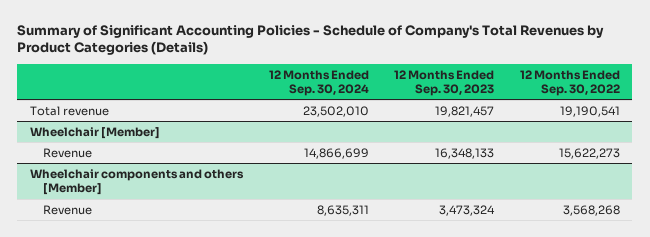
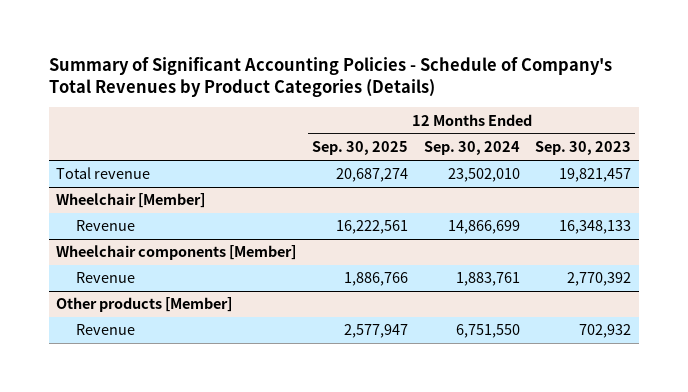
- | 12 Months Ended Sep. 30, 2024 | 12 Months Ended Sep. 30, 2023 | 12 Months Ended Sep. 30, 2022
+ | 12 Months Ended Sep. 30, 2025 | 12 Months Ended Sep. 30, 2024 | 12 Months Ended Sep. 30, 2023
- Wheelchair components and others [Member]
- Revenue | 8,635,311 | 3,473,324 | 3,568,268
+ Wheelchair components [Member]
+ Revenue | 1,886,766 | 1,883,761 | 2,770,392
+ Other products [Member]
+ Revenue | 2,577,947 | 6,751,550 | 702,932

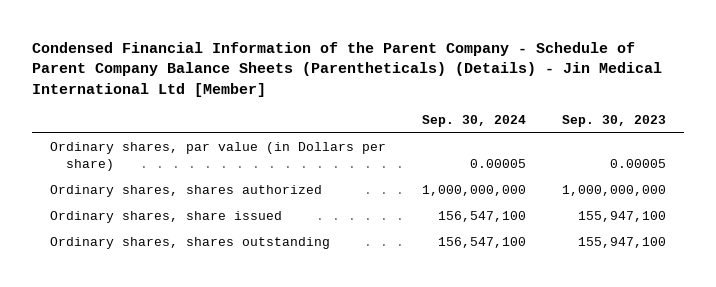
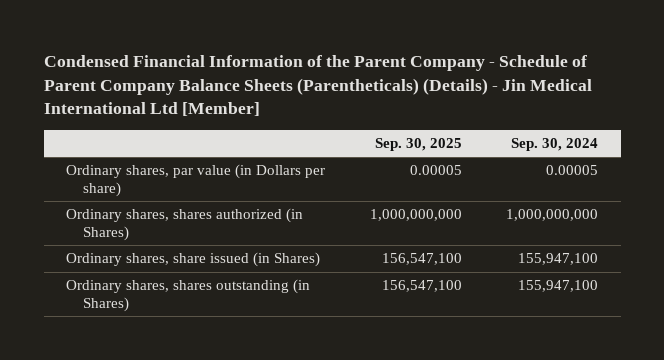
- | Sep. 30, 2024 | Sep. 30, 2023
+ | Sep. 30, 2025 | Sep. 30, 2024
- Ordinary shares, shares authorized | 1,000,000,000 | 1,000,000,000
- Ordinary shares, share issued | 156,547,100 | 155,947,100
- Ordinary shares, shares outstanding | 156,547,100 | 155,947,100
+ Ordinary shares, shares authorized (in Shares) | 1,000,000,000 | 1,000,000,000
+ Ordinary shares, share issued (in Shares) | 156,547,100 | 155,947,100
+ Ordinary shares, shares outstanding (in Shares) | 156,547,100 | 155,947,100

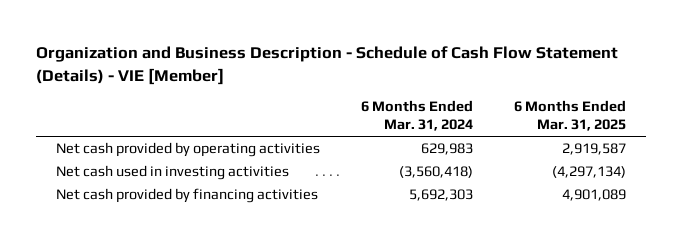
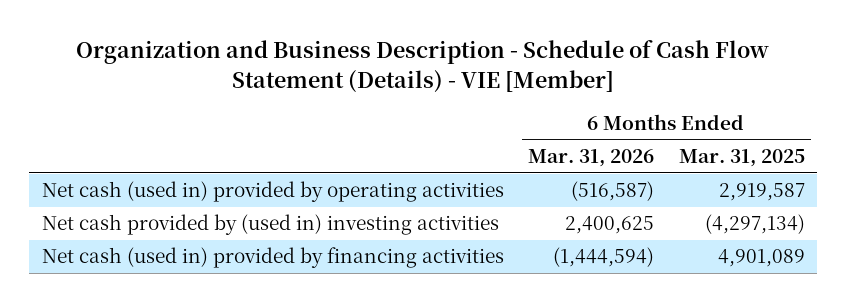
- | 6 Months Ended Mar. 31, 2024 | 6 Months Ended Mar. 31, 2025
+ | 6 Months Ended Mar. 31, 2026 | 6 Months Ended Mar. 31, 2025
- Net cash provided by operating activities | 629,983 | 2,919,587
- Net cash used in investing activities | (3,560,418) | (4,297,134)
- Net cash provided by financing activities | 5,692,303 | 4,901,089
+ Net cash (used in) provided by operating activities | (516,587) | 2,919,587
+ Net cash provided by (used in) investing activities | 2,400,625 | (4,297,134)
+ Net cash (used in) provided by financing activities | (1,444,594) | 4,901,089

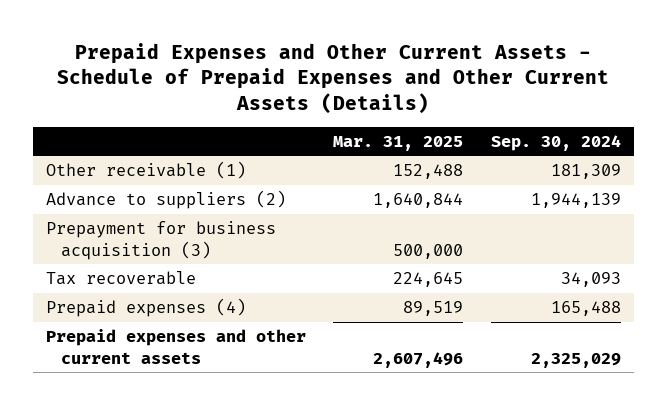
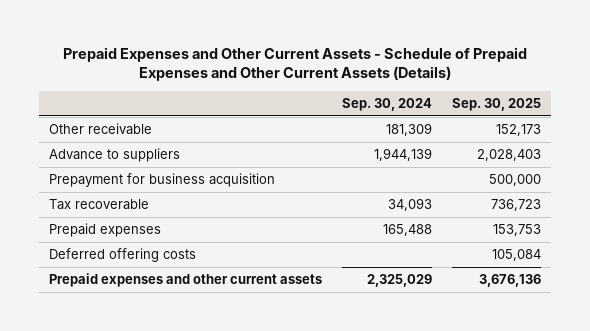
- | Mar. 31, 2025 | Sep. 30, 2024
+ | Sep. 30, 2024 | Sep. 30, 2025
- Other receivable (1) | 152,488 | 181,309
- Advance to suppliers (2) | 1,640,844 | 1,944,139
- Prepayment for business acquisition (3) | 500,000 |
+ Other receivable | 181,309 | 152,173
+ Advance to suppliers | 1,944,139 | 2,028,403
+ Prepayment for business acquisition | | 500,000
- Prepaid expenses (4) | 89,519 | 165,488
+ Prepaid expenses | 165,488 | 153,753
+ Deferred offering costs | | 105,084

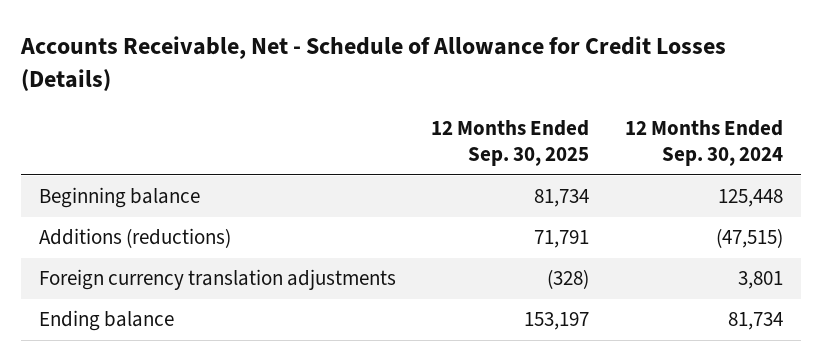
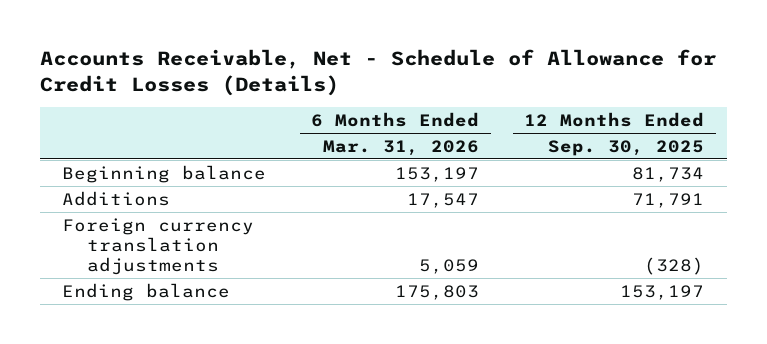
- | 12 Months Ended Sep. 30, 2025 | 12 Months Ended Sep. 30, 2024
+ | 6 Months Ended Mar. 31, 2026 | 12 Months Ended Sep. 30, 2025
- Additions (reductions) | 71,791 | (47,515)
+ Additions | 17,547 | 71,791

